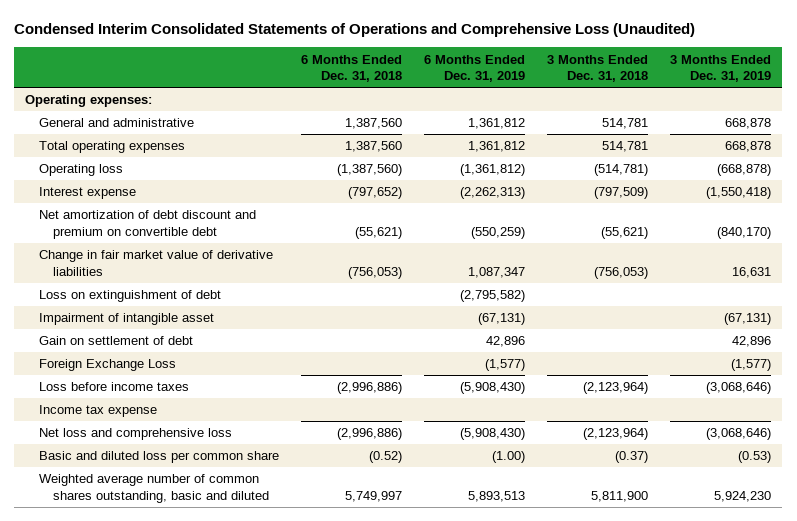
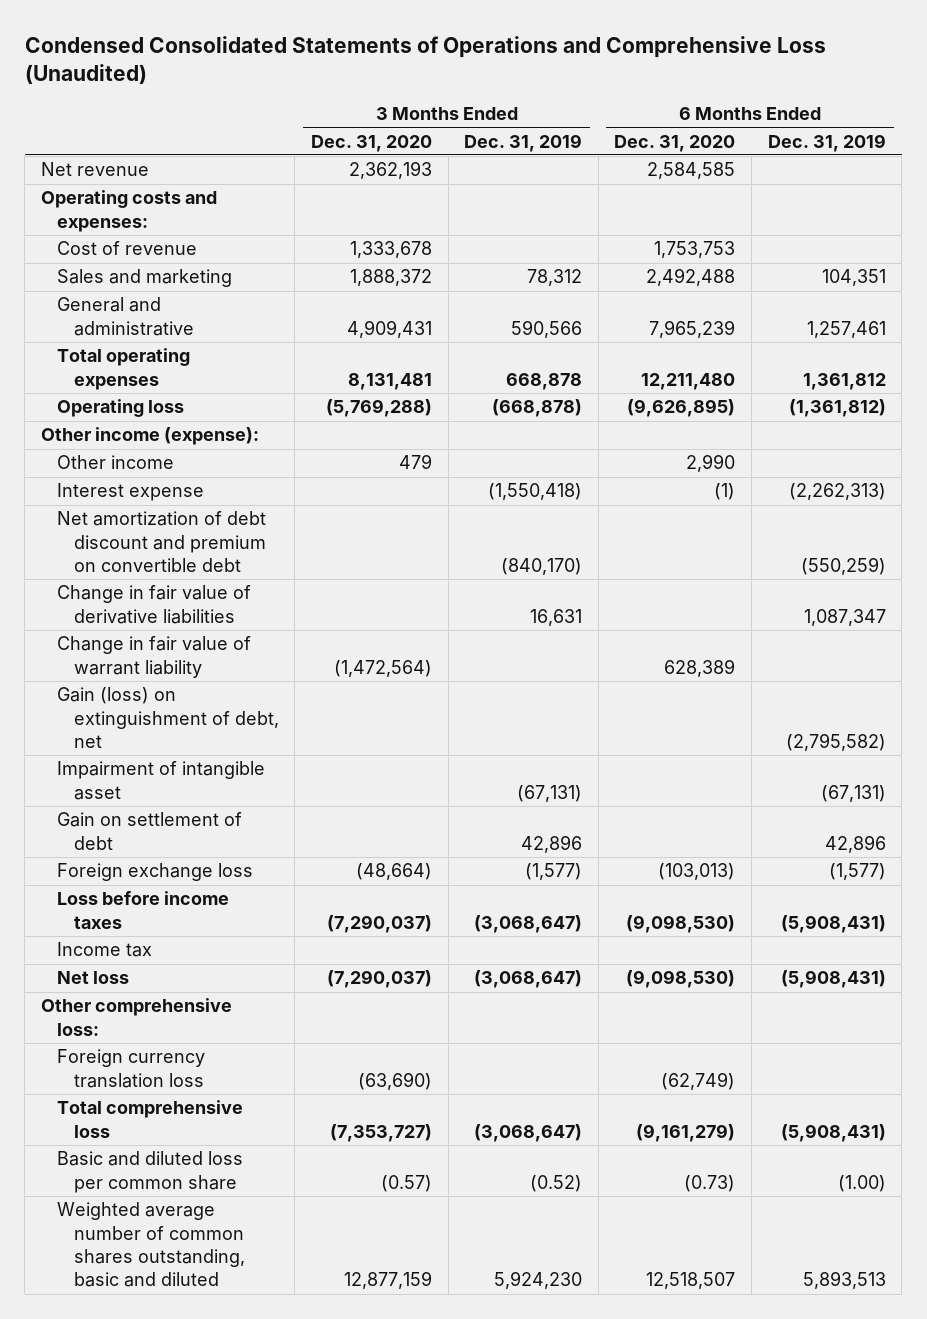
- Condensed Interim Consolidated Statements of Operations and Comprehensive Loss (Unaudited)
+ Condensed Consolidated Statements of Operations and Comprehensive Loss (Unaudited)
- | 6 Months Ended Dec. 31, 2018 | 6 Months Ended Dec. 31, 2019 | 3 Months Ended Dec. 31, 2018 | 3 Months Ended Dec. 31, 2019
+ | 3 Months Ended Dec. 31, 2020 | 3 Months Ended Dec. 31, 2019 | 6 Months Ended Dec. 31, 2020 | 6 Months Ended Dec. 31, 2019
- Operating expenses:
- General and administrative | 1,387,560 | 1,361,812 | 514,781 | 668,878
+ Net revenue | 2,362,193 | | 2,584,585 |
+ Operating costs and expenses:
+ Cost of revenue | 1,333,678 | | 1,753,753 |
+ Sales and marketing | 1,888,372 | 78,312 | 2,492,488 | 104,351
+ General and administrative | 4,909,431 | 590,566 | 7,965,239 | 1,257,461
+ Other income (expense):
+ Other income | 479 | | 2,990 |
- Change in fair market value of derivative liabilities | (756,053) | 1,087,347 | (756,053) | 16,631
- Loss on extinguishment of debt | | (2,795,582) | |
+ Change in fair value of derivative liabilities | | 16,631 | | 1,087,347
+ Change in fair value of warrant liability | (1,472,564) | | 628,389 |
+ Gain (loss) on extinguishment of debt, net | | | | (2,795,582)
- Foreign Exchange Loss | | (1,577) | | (1,577)
- Loss before income taxes | (2,996,886) | (5,908,430) | (2,123,964) | (3,068,646)
- Income tax expense
- Net loss and comprehensive loss | (2,996,886) | (5,908,430) | (2,123,964) | (3,068,646)
- Basic and diluted loss per common share | (0.52) | (1.00) | (0.37) | (0.53)
+ Foreign exchange loss | (48,664) | (1,577) | (103,013) | (1,577)
+ Loss before income taxes | (7,290,037) | (3,068,647) | (9,098,530) | (5,908,431)
+ Income tax
+ Net loss | (7,290,037) | (3,068,647) | (9,098,530) | (5,908,431)
+ Other comprehensive loss:
+ Foreign currency translation loss | (63,690) | | (62,749) |
+ Total comprehensive loss | (7,353,727) | (3,068,647) | (9,161,279) | (5,908,431)
+ Basic and diluted loss per common share | (0.57) | (0.52) | (0.73) | (1.00)

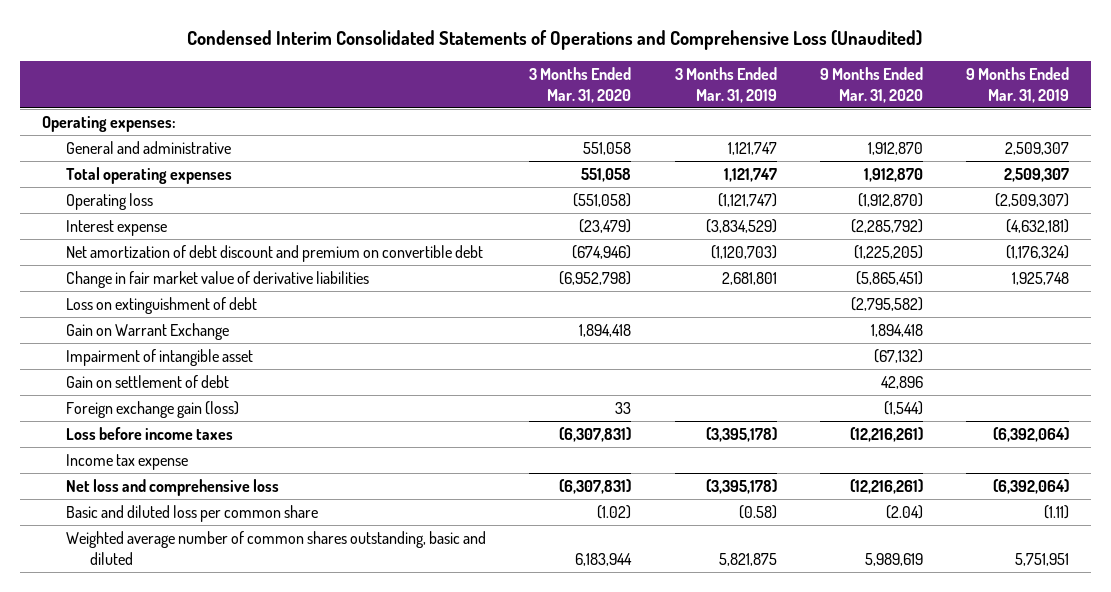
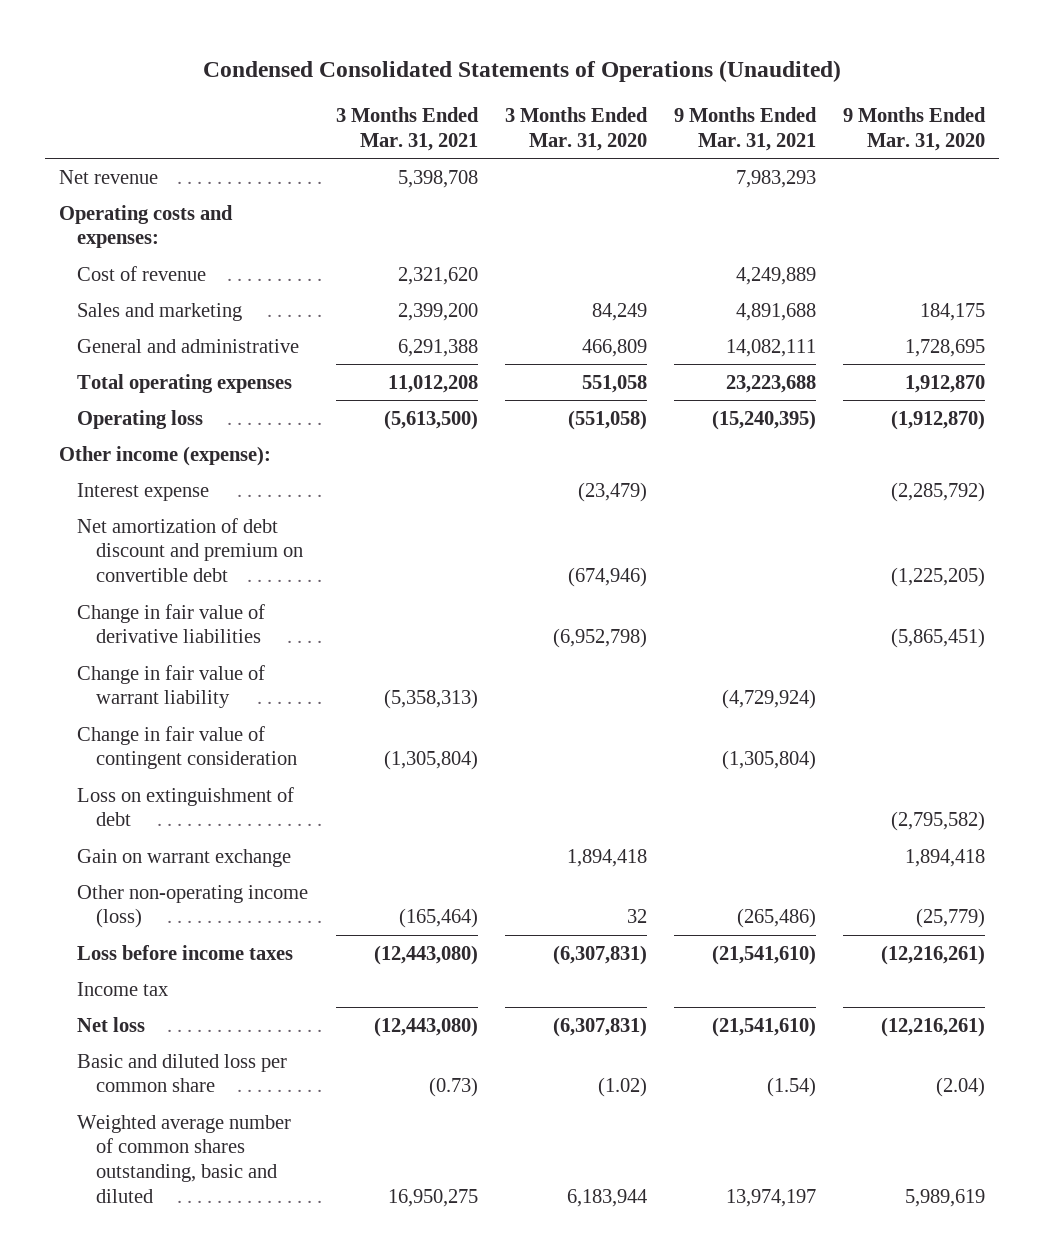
- Condensed Interim Consolidated Statements of Operations and Comprehensive Loss (Unaudited)
+ Condensed Consolidated Statements of Operations (Unaudited)
- | 3 Months Ended Mar. 31, 2020 | 3 Months Ended Mar. 31, 2019 | 9 Months Ended Mar. 31, 2020 | 9 Months Ended Mar. 31, 2019
+ | 3 Months Ended Mar. 31, 2021 | 3 Months Ended Mar. 31, 2020 | 9 Months Ended Mar. 31, 2021 | 9 Months Ended Mar. 31, 2020
- Operating expenses:
- General and administrative | 551,058 | 1,121,747 | 1,912,870 | 2,509,307
+ Net revenue | 5,398,708 | | 7,983,293 |
+ Operating costs and expenses:
+ Cost of revenue | 2,321,620 | | 4,249,889 |
+ Sales and marketing | 2,399,200 | 84,249 | 4,891,688 | 184,175
+ General and administrative | 6,291,388 | 466,809 | 14,082,111 | 1,728,695
+ Other income (expense):
- Change in fair market value of derivative liabilities | (6,952,798) | 2,681,801 | (5,865,451) | 1,925,748
+ Change in fair value of derivative liabilities | | (6,952,798) | | (5,865,451)
+ Change in fair value of warrant liability | (5,358,313) | | (4,729,924) |
+ Change in fair value of contingent consideration | (1,305,804) | | (1,305,804) |
- Gain on Warrant Exchange | 1,894,418 | | 1,894,418 |
- Impairment of intangible asset | | | (67,132) |
- Gain on settlement of debt | | | 42,896 |
- Foreign exchange gain (loss) | 33 | | (1,544) |
+ Gain on warrant exchange | | 1,894,418 | | 1,894,418
+ Other non-operating income (loss) | (165,464) | 32 | (265,486) | (25,779)
- Income tax expense
- Net loss and comprehensive loss | (6,307,831) | (3,395,178) | (12,216,261) | (6,392,064)
+ Income tax
+ Net loss | (12,443,080) | (6,307,831) | (21,541,610) | (12,216,261)

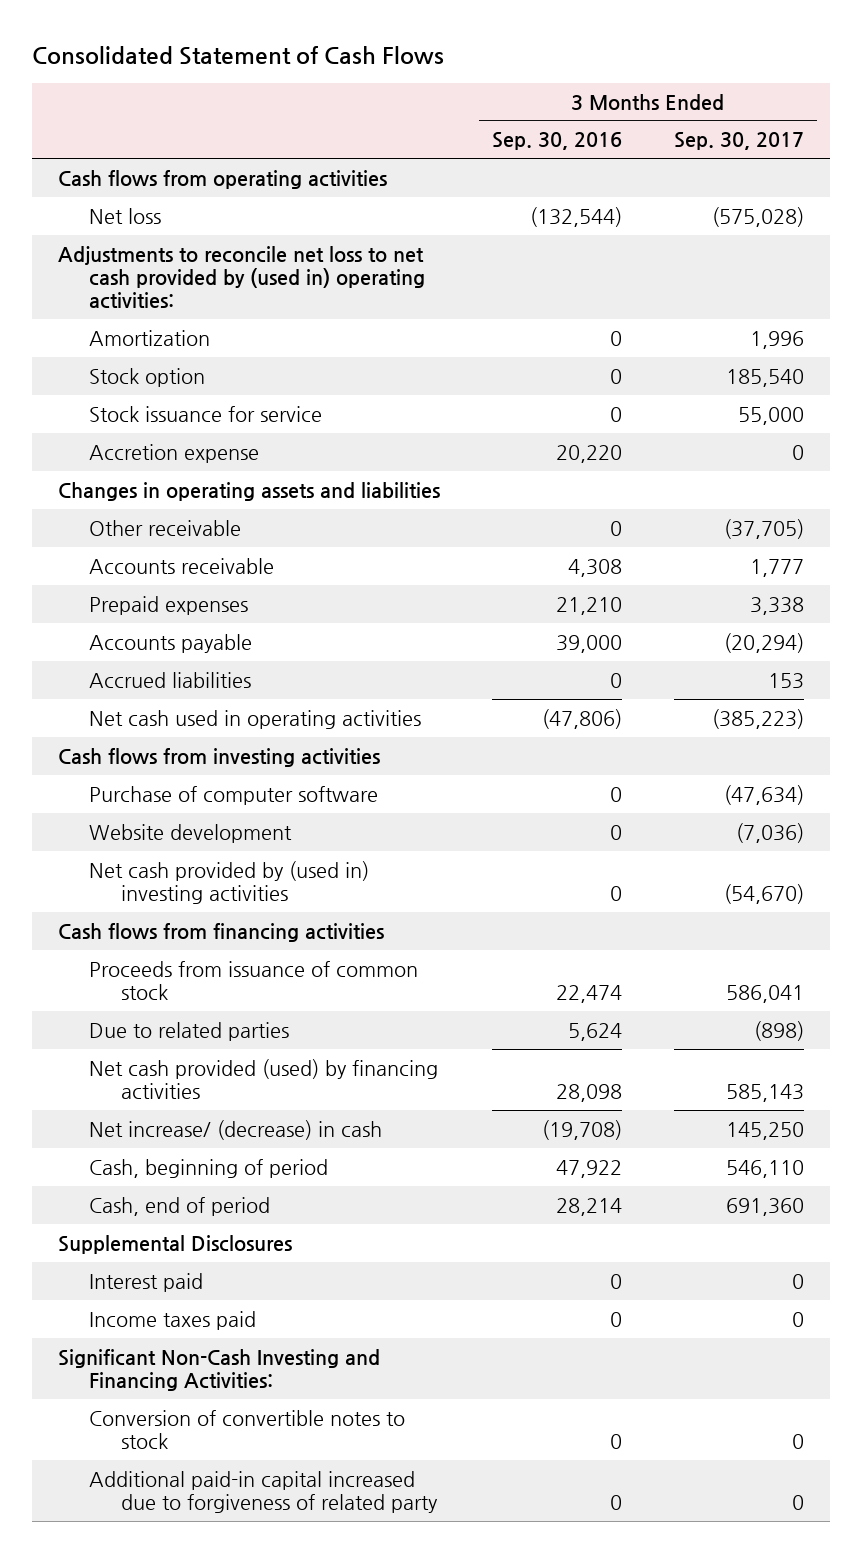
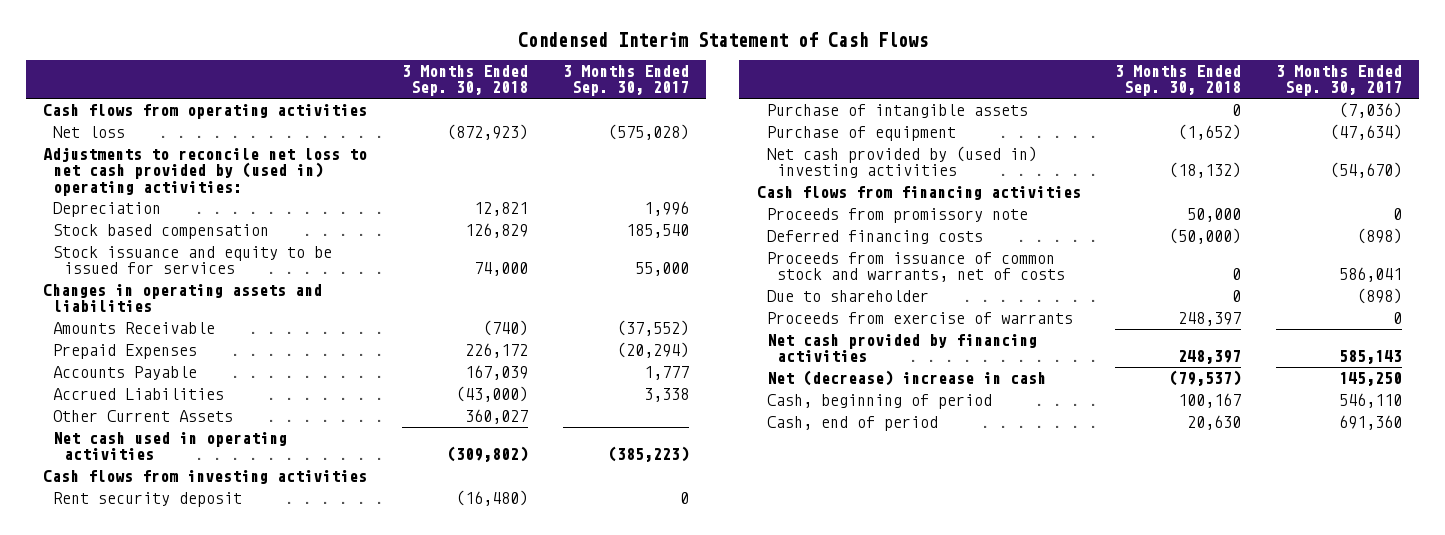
- Consolidated Statement of Cash Flows
+ Condensed Interim Statement of Cash Flows
- | 3 Months Ended Sep. 30, 2016 | 3 Months Ended Sep. 30, 2017
+ | 3 Months Ended Sep. 30, 2018 | 3 Months Ended Sep. 30, 2017
- Amortization | 0 | 1,996
- Stock option | 0 | 185,540
- Stock issuance for service | 0 | 55,000
- Accretion expense | 20,220 | 0
+ Depreciation | 12,821 | 1,996
+ Stock based compensation | 126,829 | 185,540
+ Stock issuance and equity to be issued for services | 74,000 | 55,000
- Other receivable | 0 | (37,705)
- Accounts receivable | 4,308 | 1,777
- Prepaid expenses | 21,210 | 3,338
- Accounts payable | 39,000 | (20,294)
- Accrued liabilities | 0 | 153
+ Amounts Receivable | (740) | (37,552)
+ Prepaid Expenses | 226,172 | (20,294)
+ Accounts Payable | 167,039 | 1,777
+ Accrued Liabilities | (43,000) | 3,338
+ Other Current Assets | 360,027 |
- Purchase of computer software | 0 | (47,634)
- Website development | 0 | (7,036)
+ Rent security deposit | (16,480) | 0
+ Purchase of intangible assets | 0 | (7,036)
+ Purchase of equipment | (1,652) | (47,634)
- Proceeds from issuance of common stock | 22,474 | 586,041
- Due to related parties | 5,624 | (898)
- Net cash provided (used) by financing activities | 28,098 | 585,143
- Net increase/ (decrease) in cash | (19,708) | 145,250
+ Proceeds from promissory note | 50,000 | 0
+ Deferred financing costs | (50,000) | (898)
+ Proceeds from issuance of common stock and warrants, net of costs | 0 | 586,041
+ Due to shareholder | 0 | (898)
+ Proceeds from exercise of warrants | 248,397 | 0
+ Net cash provided by financing activities | 248,397 | 585,143
+ Net (decrease) increase in cash | (79,537) | 145,250
- Supplemental Disclosures
- Interest paid | 0 | 0
- Income taxes paid | 0 | 0
- Significant Non-Cash Investing and Financing Activities:
- Conversion of convertible notes to stock | 0 | 0
- Additional paid-in capital increased due to forgiveness of related party | 0 | 0

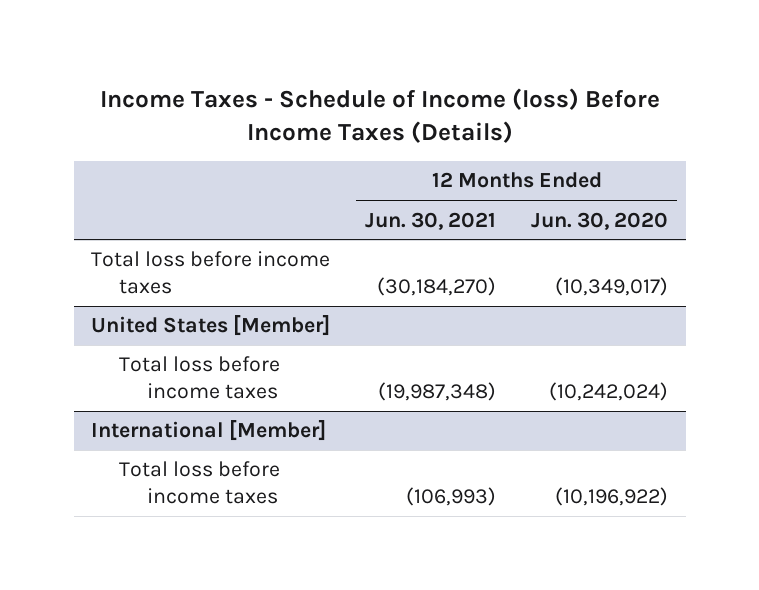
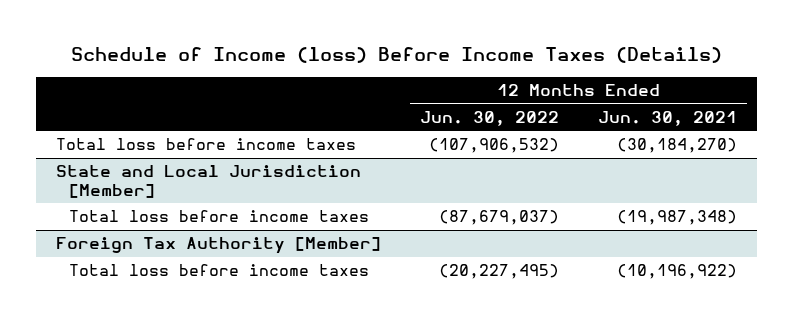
- Income Taxes - Schedule of Income (loss) Before Income Taxes (Details)
+ Schedule of Income (loss) Before Income Taxes (Details)
- | 12 Months Ended Jun. 30, 2021 | 12 Months Ended Jun. 30, 2020
+ | 12 Months Ended Jun. 30, 2022 | 12 Months Ended Jun. 30, 2021
- United States [Member]
+ State and Local Jurisdiction [Member]
- International [Member]
- Total loss before income taxes | (106,993) | (10,196,922)
+ Foreign Tax Authority [Member]
+ Total loss before income taxes | (20,227,495) | (10,196,922)

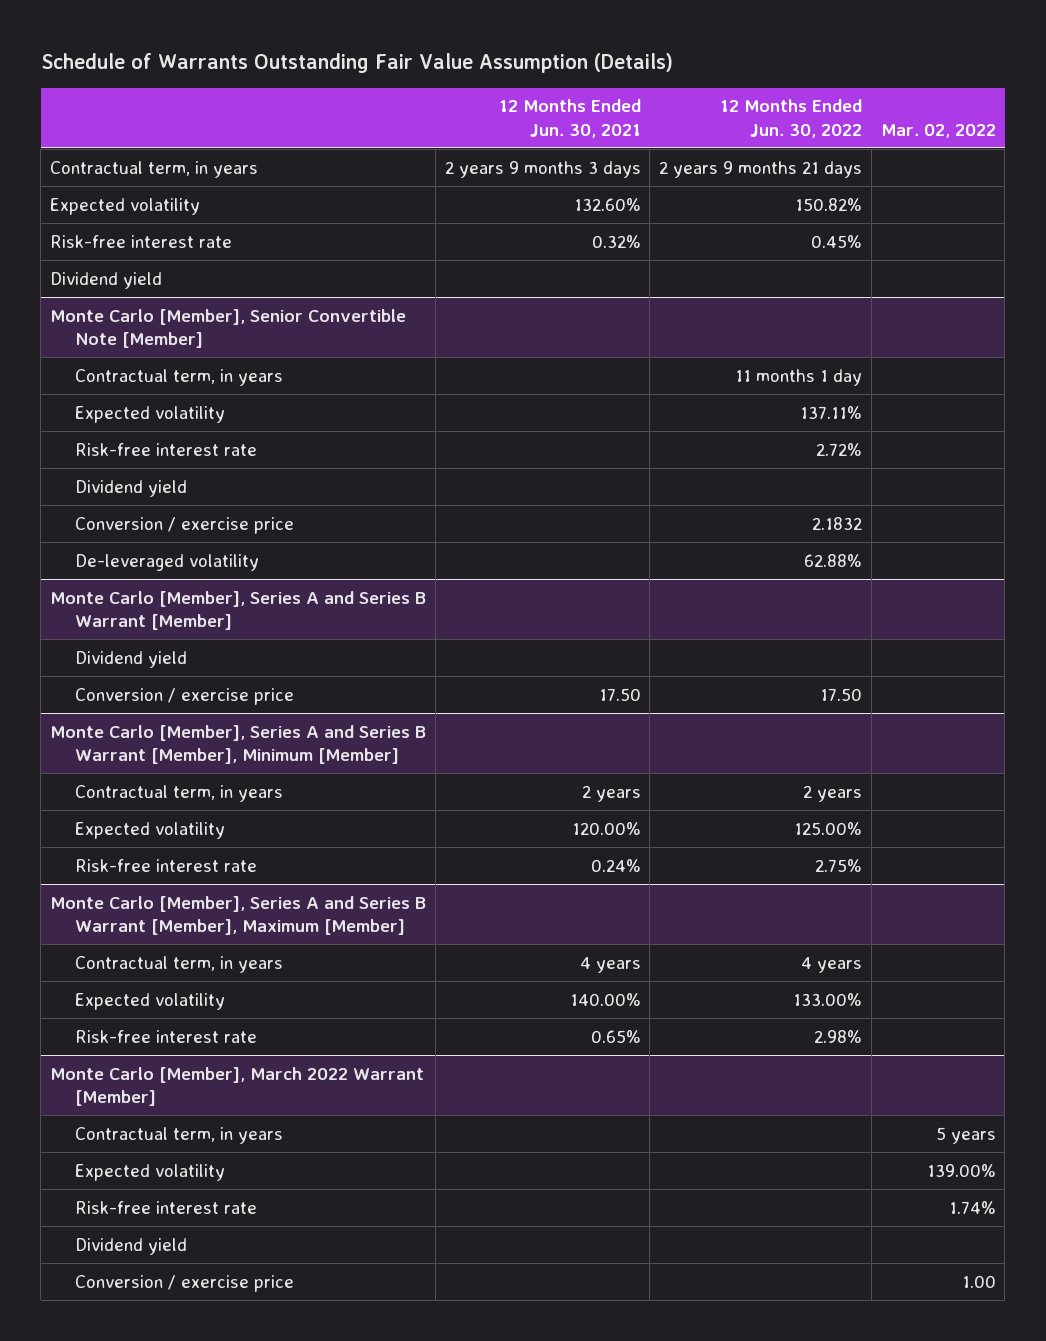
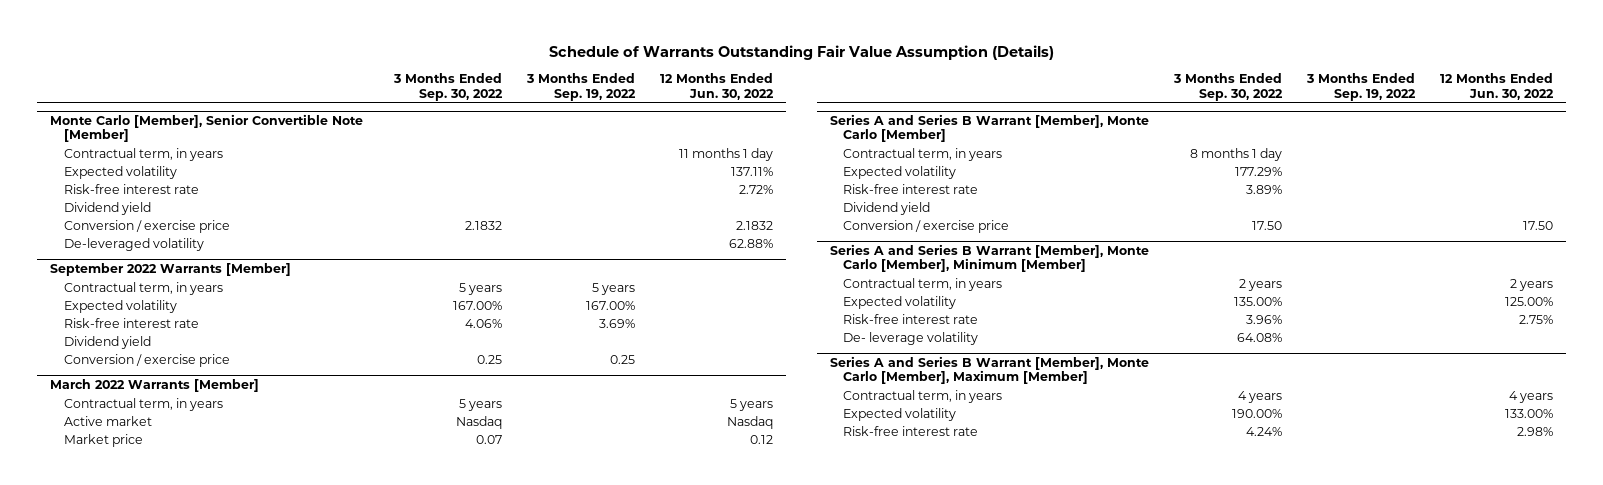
- | 12 Months Ended Jun. 30, 2021 | 12 Months Ended Jun. 30, 2022 | Mar. 02, 2022
+ | 3 Months Ended Sep. 30, 2022 | 3 Months Ended Sep. 19, 2022 | 12 Months Ended Jun. 30, 2022
- Contractual term, in years | 2 years 9 months 3 days | 2 years 9 months 21 days |
- Expected volatility | 132.60% | 150.82% |
- Risk-free interest rate | 0.32% | 0.45% |
- Dividend yield
- Monte Carlo [Member], Series A and Series B Warrant [Member]
+ September 2022 Warrants [Member]
+ Contractual term, in years | 5 years | 5 years |
+ Expected volatility | 167.00% | 167.00% |
+ Risk-free interest rate | 4.06% | 3.69% |
+ Conversion / exercise price | 0.25 | 0.25 |
+ March 2022 Warrants [Member]
+ Contractual term, in years | 5 years | | 5 years
+ Active market | Nasdaq | | Nasdaq
+ Market price | 0.07 | | 0.12
+ Series A and Series B Warrant [Member], Monte Carlo [Member]
+ Contractual term, in years | 8 months 1 day | |
+ Expected volatility | 177.29% | |
+ Risk-free interest rate | 3.89% | |
+ Dividend yield
- Monte Carlo [Member], Series A and Series B Warrant [Member], Minimum [Member]
+ Series A and Series B Warrant [Member], Monte Carlo [Member], Minimum [Member]
- Monte Carlo [Member], Series A and Series B Warrant [Member], Maximum [Member]
+ De- leverage volatility | 64.08% | |
+ Series A and Series B Warrant [Member], Monte Carlo [Member], Maximum [Member]
- Monte Carlo [Member], March 2022 Warrant [Member]
- Contractual term, in years | | | 5 years
- Expected volatility | | | 139.00%
- Risk-free interest rate | | | 1.74%
- Dividend yield
- Conversion / exercise price | | | 1.00

